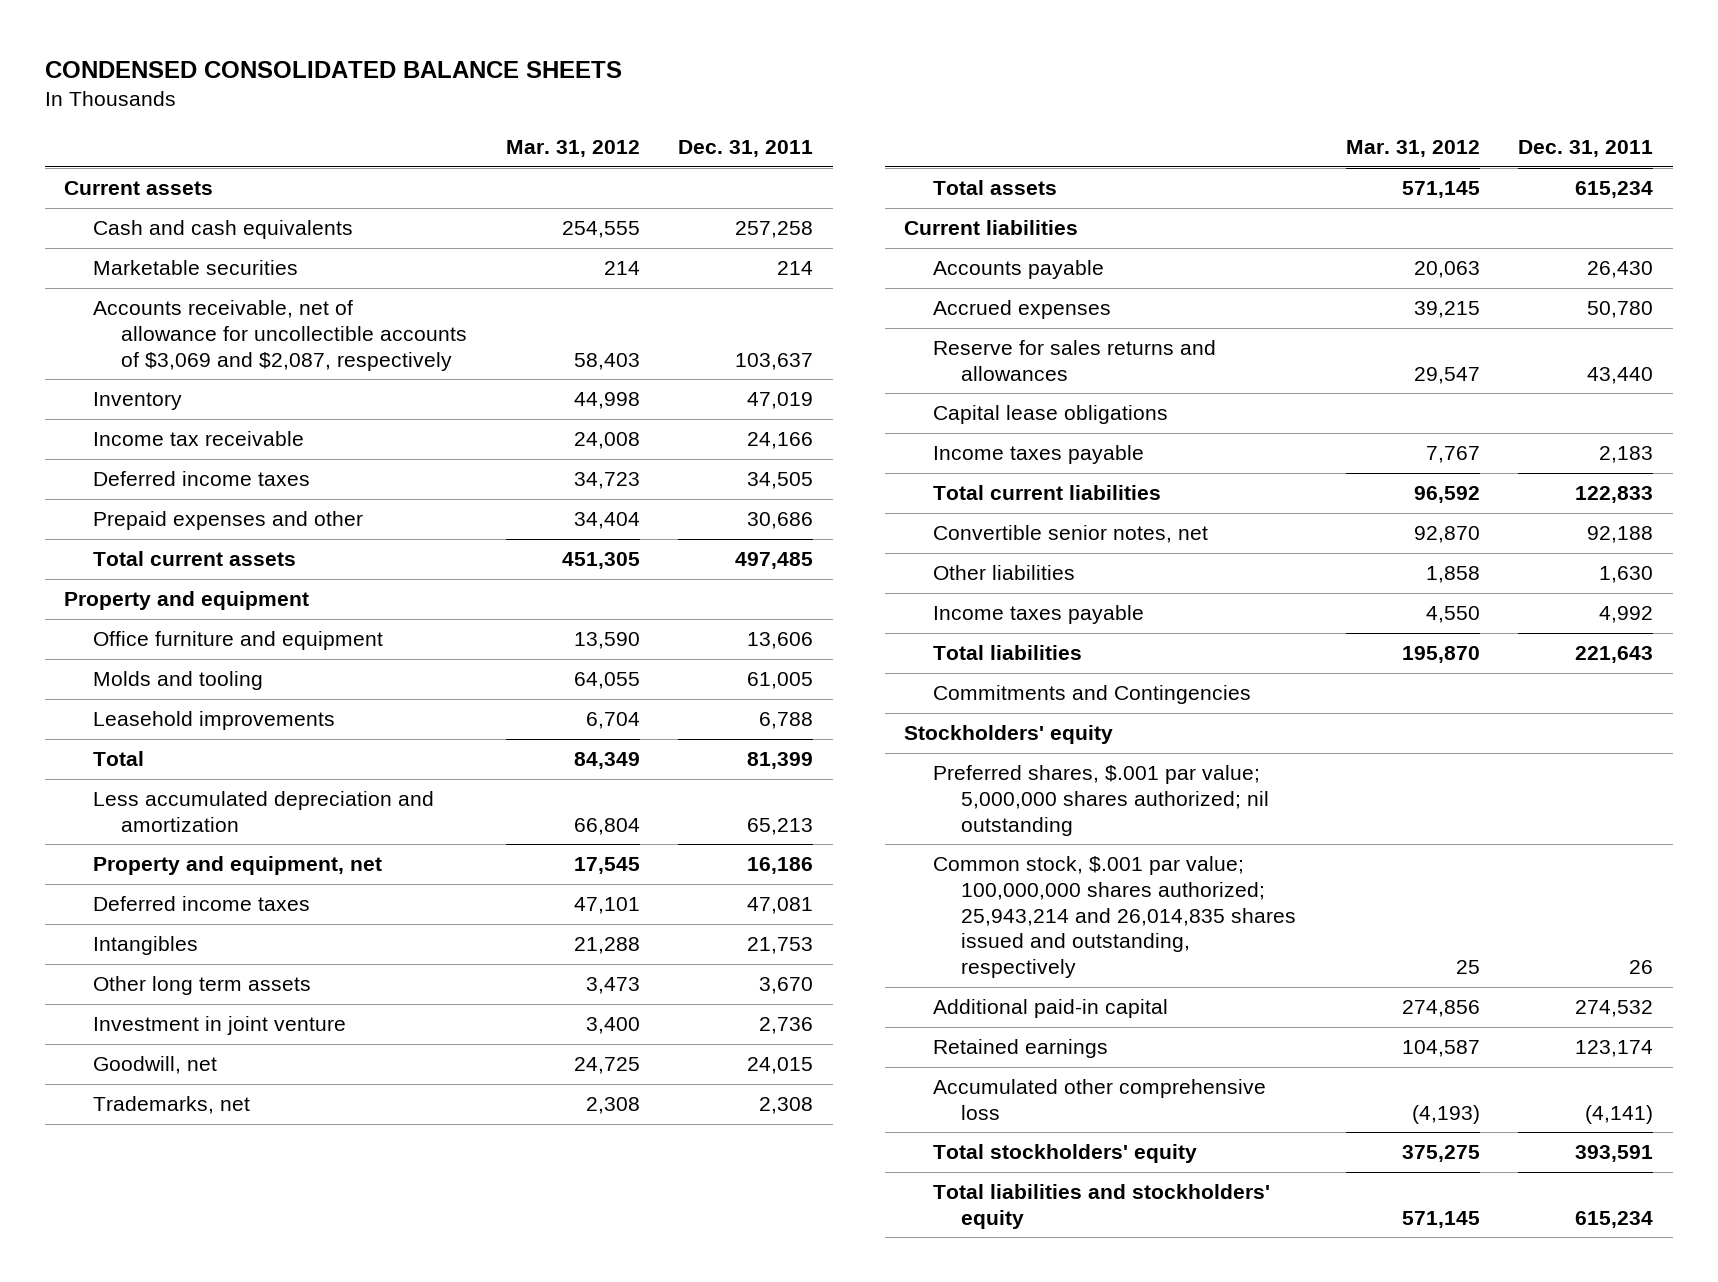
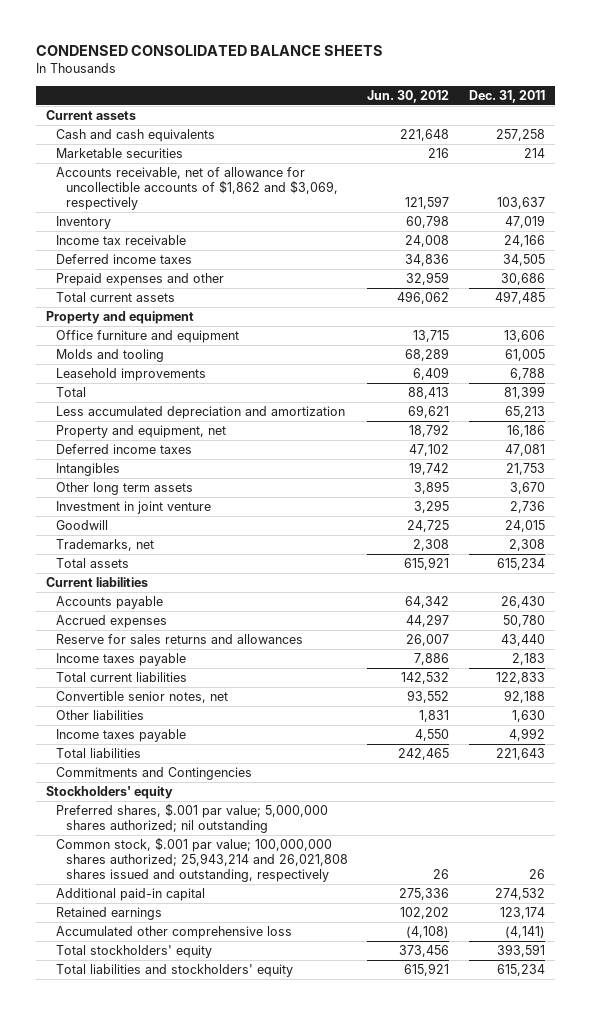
- | Mar. 31, 2012 | Dec. 31, 2011
+ | Jun. 30, 2012 | Dec. 31, 2011
- Accounts receivable, net of allowance for uncollectible accounts of $3,069 and $2,087, respectively | 58,403 | 103,637
+ Accounts receivable, net of allowance for uncollectible accounts of $1,862 and $3,069, respectively | 121,597 | 103,637
- Goodwill, net | 24,725 | 24,015
+ Goodwill | 24,725 | 24,015
- Capital lease obligations
- Common stock, $.001 par value; 100,000,000 shares authorized; 25,943,214 and 26,014,835 shares issued and outstanding, respectively | 25 | 26
+ Common stock, $.001 par value; 100,000,000 shares authorized; 25,943,214 and 26,021,808 shares issued and outstanding, respectively | 26 | 26

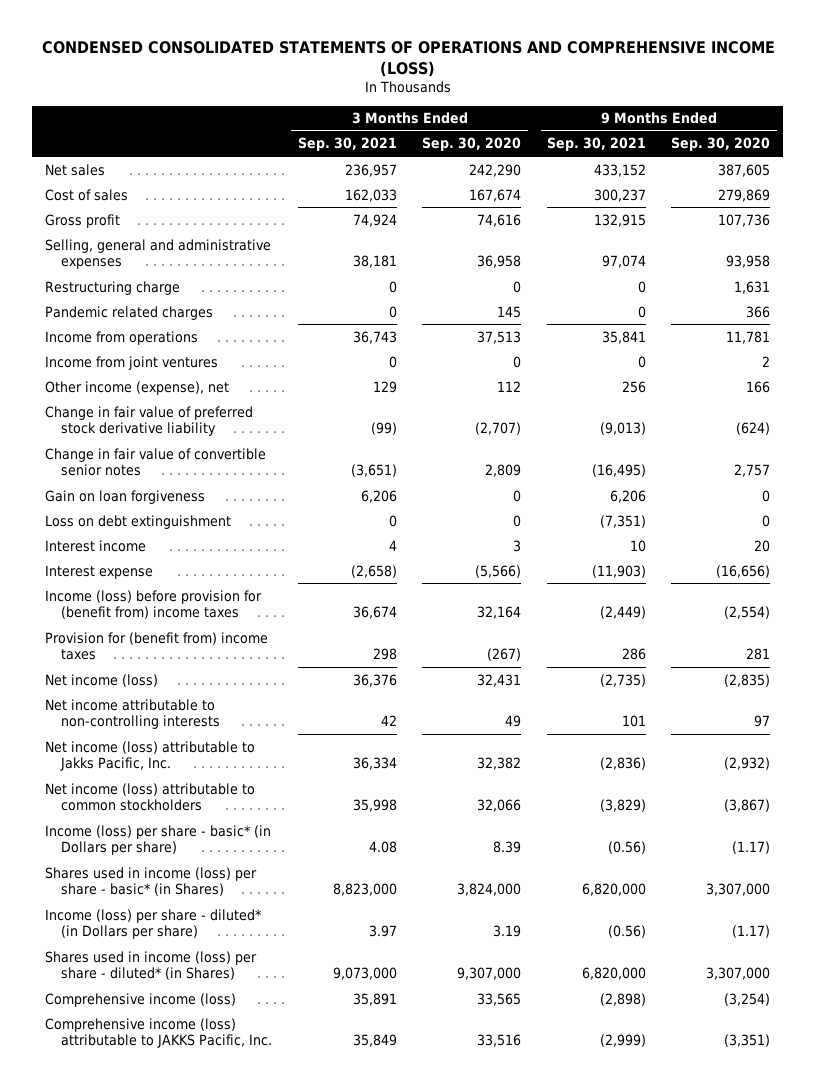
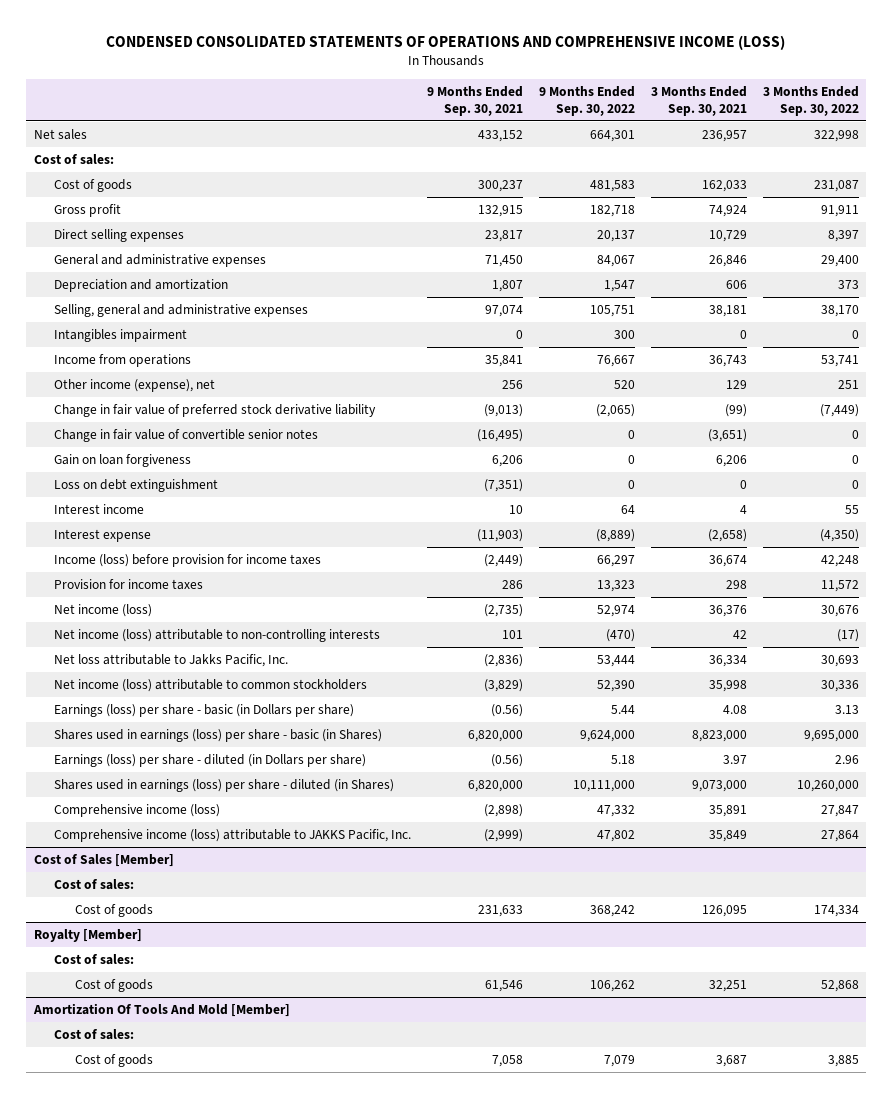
- | 3 Months Ended Sep. 30, 2021 | 3 Months Ended Sep. 30, 2020 | 9 Months Ended Sep. 30, 2021 | 9 Months Ended Sep. 30, 2020
+ | 9 Months Ended Sep. 30, 2021 | 9 Months Ended Sep. 30, 2022 | 3 Months Ended Sep. 30, 2021 | 3 Months Ended Sep. 30, 2022
- Cost of sales | 162,033 | 167,674 | 300,237 | 279,869
+ Cost of sales:
+ Cost of goods | 300,237 | 481,583 | 162,033 | 231,087
+ Direct selling expenses | 23,817 | 20,137 | 10,729 | 8,397
+ General and administrative expenses | 71,450 | 84,067 | 26,846 | 29,400
+ Depreciation and amortization | 1,807 | 1,547 | 606 | 373
- Restructuring charge | 0 | 0 | 0 | 1,631
- Pandemic related charges | 0 | 145 | 0 | 366
+ Intangibles impairment | 0 | 300 | 0 | 0
- Income from joint ventures | 0 | 0 | 0 | 2
- Income (loss) before provision for (benefit from) income taxes | 36,674 | 32,164 | (2,449) | (2,554)
- Provision for (benefit from) income taxes | 298 | (267) | 286 | 281
+ Income (loss) before provision for income taxes | (2,449) | 66,297 | 36,674 | 42,248
+ Provision for income taxes | 286 | 13,323 | 298 | 11,572
- Net income attributable to non-controlling interests | 42 | 49 | 101 | 97
- Net income (loss) attributable to Jakks Pacific, Inc. | 36,334 | 32,382 | (2,836) | (2,932)
+ Net income (loss) attributable to non-controlling interests | 101 | (470) | 42 | (17)
+ Net loss attributable to Jakks Pacific, Inc. | (2,836) | 53,444 | 36,334 | 30,693
- Income (loss) per share - basic* (in Dollars per share) | 4.08 | 8.39 | (0.56) | (1.17)
- Shares used in income (loss) per share - basic* (in Shares) | 8,823,000 | 3,824,000 | 6,820,000 | 3,307,000
- Income (loss) per share - diluted* (in Dollars per share) | 3.97 | 3.19 | (0.56) | (1.17)
- Shares used in income (loss) per share - diluted* (in Shares) | 9,073,000 | 9,307,000 | 6,820,000 | 3,307,000
+ Earnings (loss) per share - basic (in Dollars per share) | (0.56) | 5.44 | 4.08 | 3.13
+ Shares used in earnings (loss) per share - basic (in Shares) | 6,820,000 | 9,624,000 | 8,823,000 | 9,695,000
+ Earnings (loss) per share - diluted (in Dollars per share) | (0.56) | 5.18 | 3.97 | 2.96
+ Shares used in earnings (loss) per share - diluted (in Shares) | 6,820,000 | 10,111,000 | 9,073,000 | 10,260,000
+ Cost of Sales [Member]
+ Cost of sales:
+ Cost of goods | 231,633 | 368,242 | 126,095 | 174,334
+ Royalty [Member]
+ Cost of sales:
+ Cost of goods | 61,546 | 106,262 | 32,251 | 52,868
+ Amortization Of Tools And Mold [Member]
+ Cost of sales:
+ Cost of goods | 7,058 | 7,079 | 3,687 | 3,885

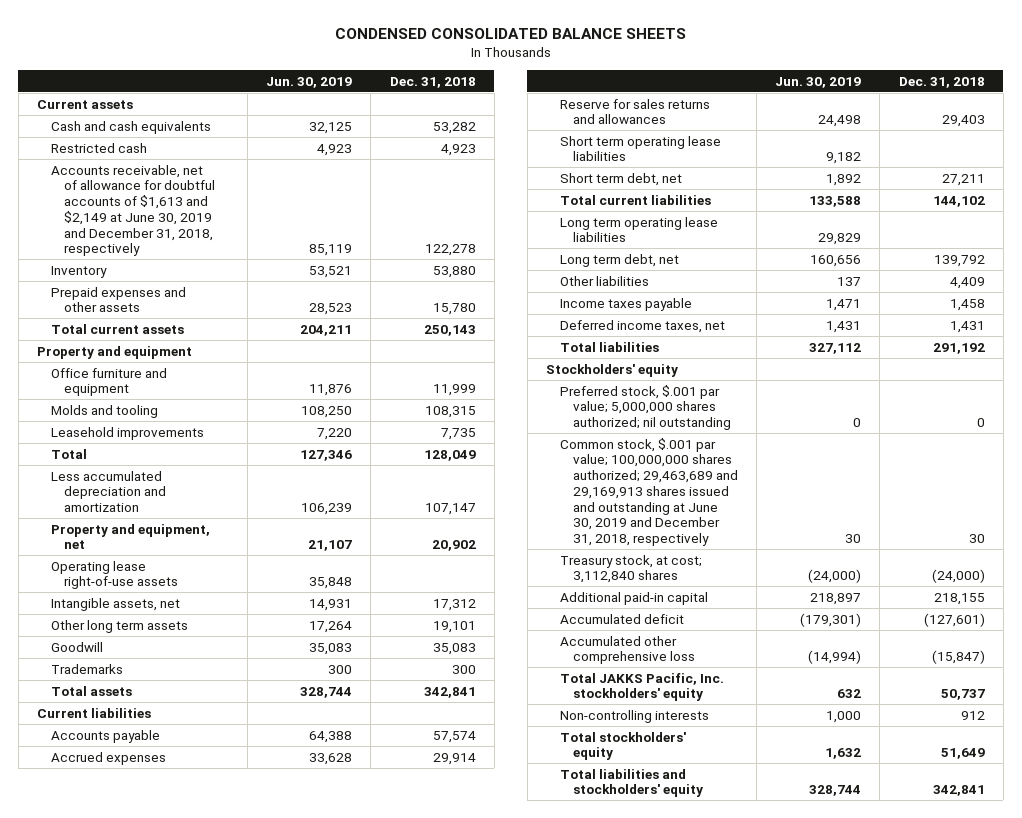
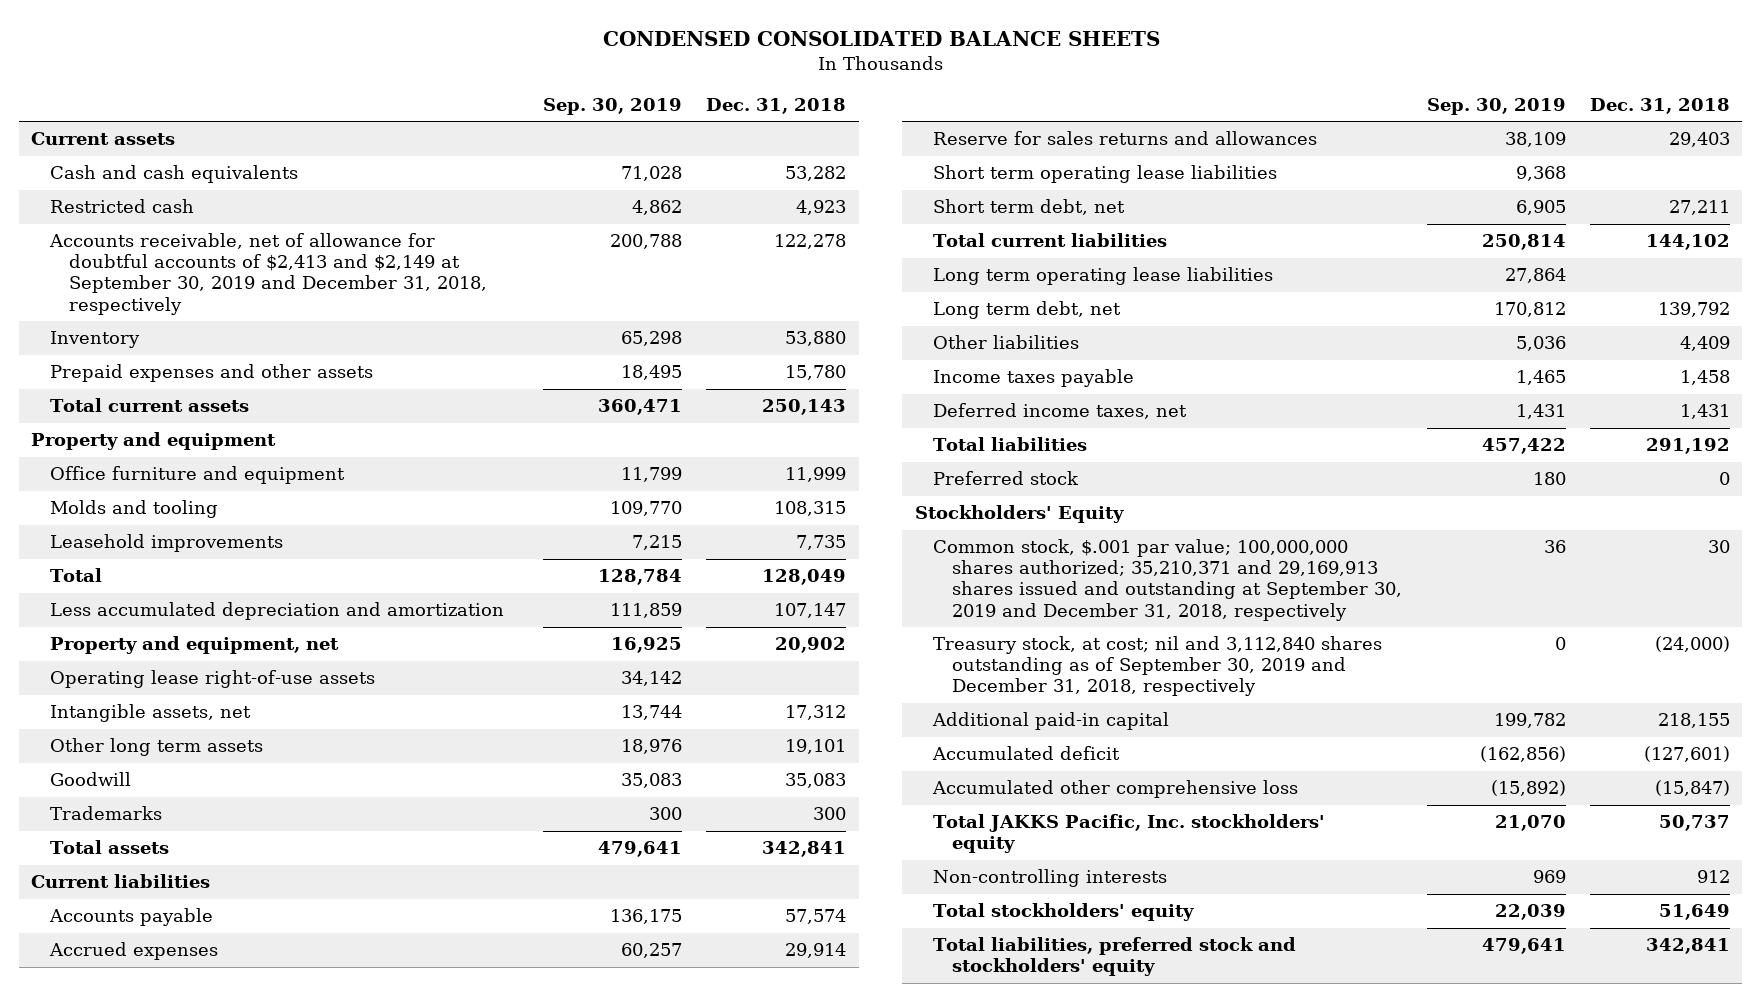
- | Jun. 30, 2019 | Dec. 31, 2018
+ | Sep. 30, 2019 | Dec. 31, 2018
- Accounts receivable, net of allowance for doubtful accounts of $1,613 and $2,149 at June 30, 2019 and December 31, 2018, respectively | 85,119 | 122,278
+ Accounts receivable, net of allowance for doubtful accounts of $2,413 and $2,149 at September 30, 2019 and December 31, 2018, respectively | 200,788 | 122,278
- Stockholders' equity
- Preferred stock, $.001 par value; 5,000,000 shares authorized; nil outstanding | 0 | 0
- Common stock, $.001 par value; 100,000,000 shares authorized; 29,463,689 and 29,169,913 shares issued and outstanding at June 30, 2019 and December 31, 2018, respectively | 30 | 30
- Treasury stock, at cost; 3,112,840 shares | (24,000) | (24,000)
+ Preferred stock | 180 | 0
+ Stockholders' Equity
+ Common stock, $.001 par value; 100,000,000 shares authorized; 35,210,371 and 29,169,913 shares issued and outstanding at September 30, 2019 and December 31, 2018, respectively | 36 | 30
+ Treasury stock, at cost; nil and 3,112,840 shares outstanding as of September 30, 2019 and December 31, 2018, respectively | 0 | (24,000)
- Total liabilities and stockholders' equity | 328,744 | 342,841
+ Total liabilities, preferred stock and stockholders' equity | 479,641 | 342,841

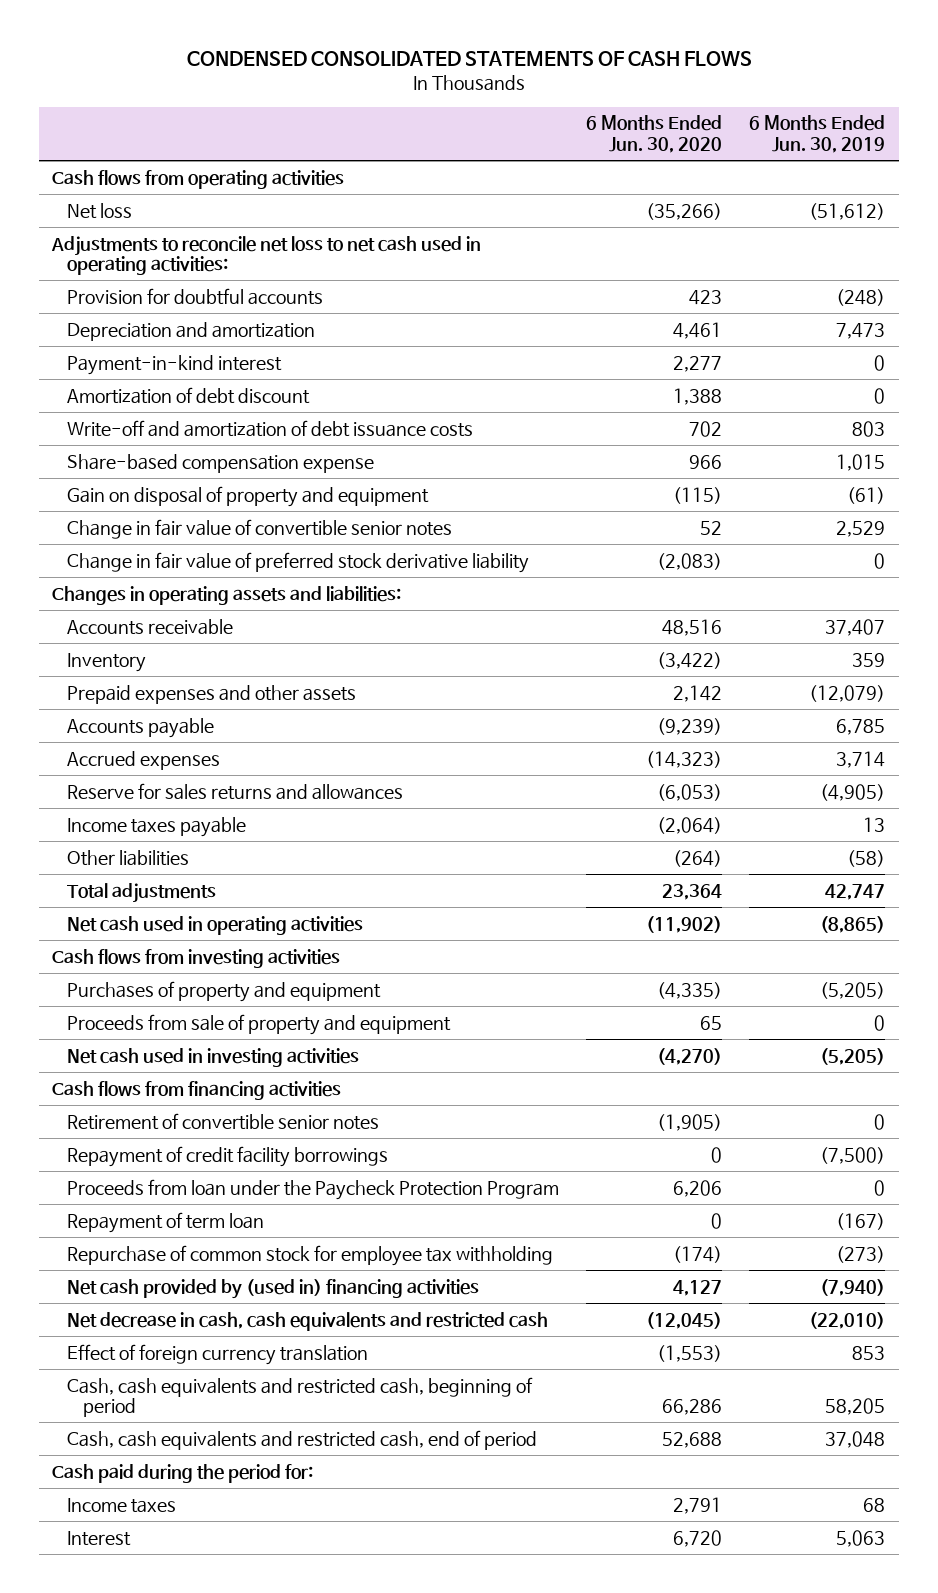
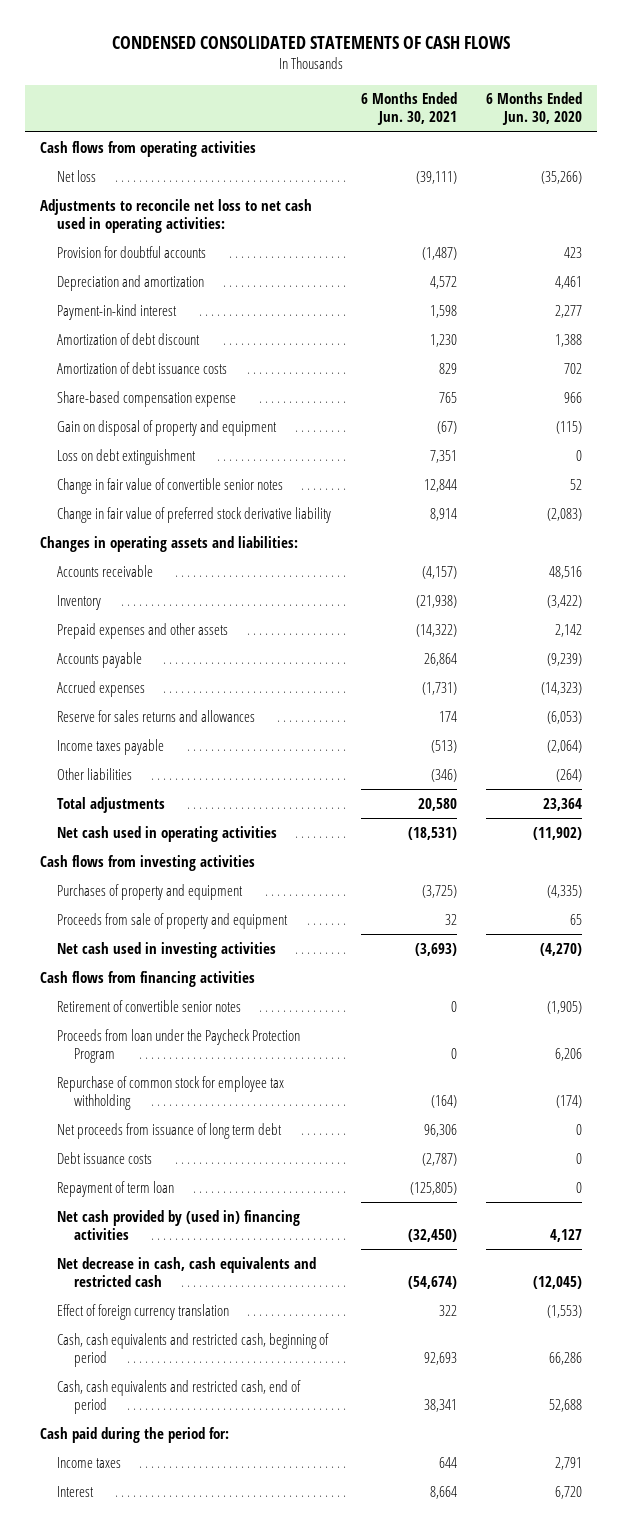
- | 6 Months Ended Jun. 30, 2020 | 6 Months Ended Jun. 30, 2019
+ | 6 Months Ended Jun. 30, 2021 | 6 Months Ended Jun. 30, 2020
- Write-off and amortization of debt issuance costs | 702 | 803
+ Amortization of debt issuance costs | 829 | 702
+ Loss on debt extinguishment | 7,351 | 0
- Repayment of credit facility borrowings | 0 | (7,500)
+ Net proceeds from issuance of long term debt | 96,306 | 0
+ Debt issuance costs | (2,787) | 0
moved down: Repayment of term loan | (125,805) | 0

